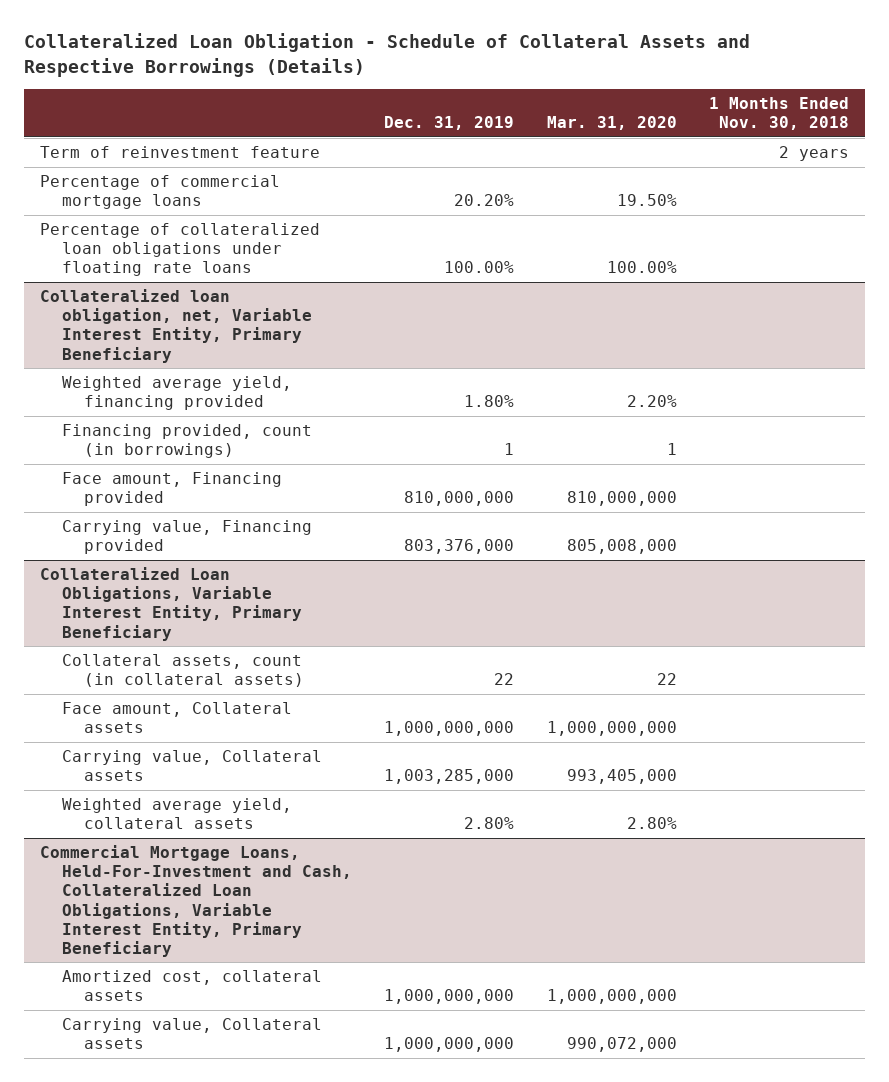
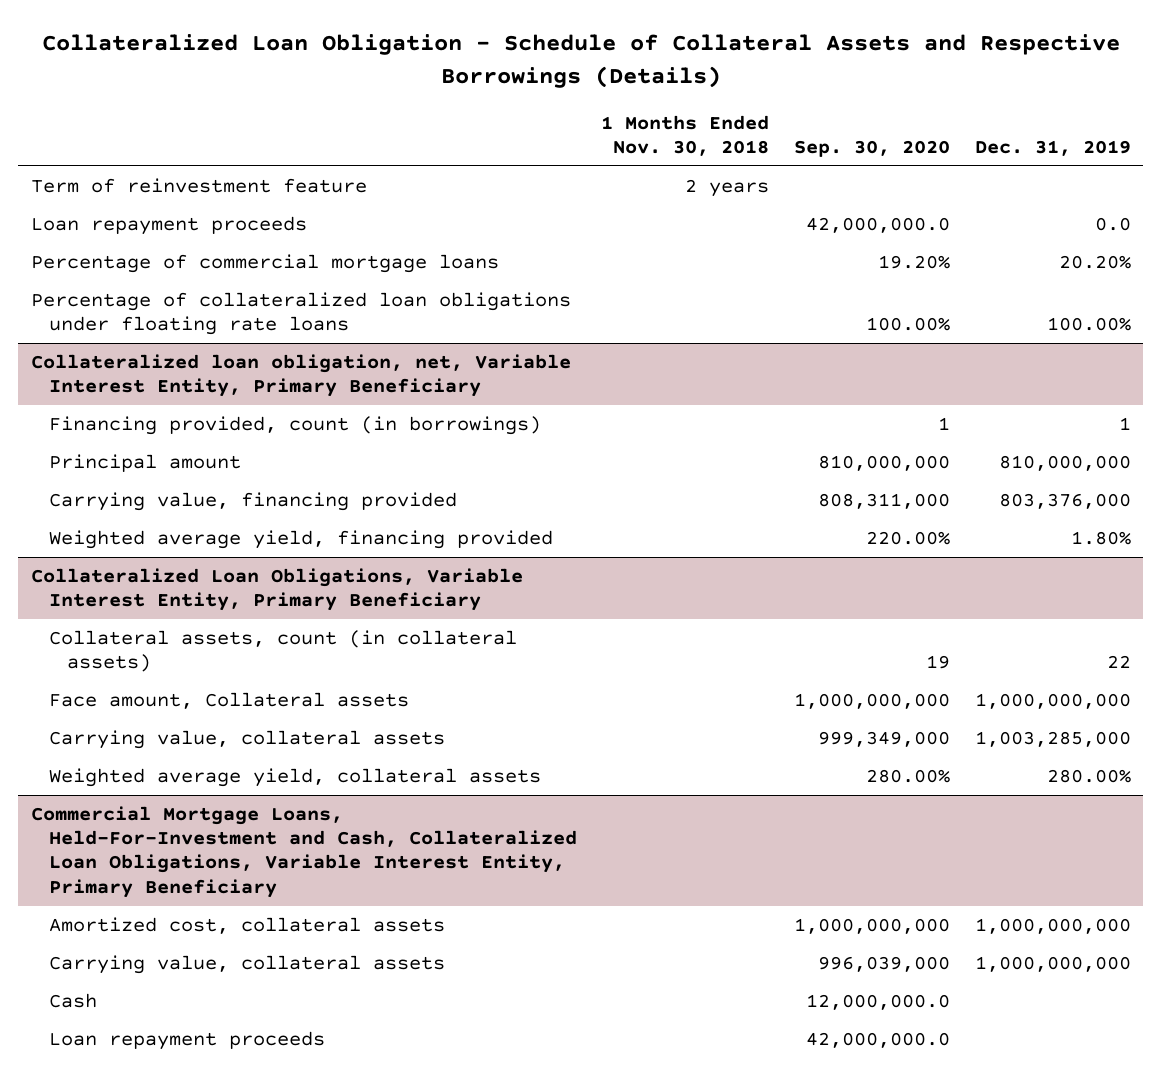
- | Dec. 31, 2019 | Mar. 31, 2020 | 1 Months Ended Nov. 30, 2018
+ | 1 Months Ended Nov. 30, 2018 | Sep. 30, 2020 | Dec. 31, 2019
+ Loan repayment proceeds | | 42,000,000.0 | 0.0
@ Collateralized loan obligation, net, Variable Interest Entity, Primary Beneficiary
- Face amount, Financing provided | 810,000,000 | 810,000,000 |
- Carrying value, Financing provided | 803,376,000 | 805,008,000 |
+ Principal amount | | 810,000,000 | 810,000,000
+ Carrying value, financing provided | | 808,311,000 | 803,376,000
moved down: Weighted average yield, financing provided | | 220.00% | 1.80%
@ Collateralized Loan Obligations, Variable Interest Entity, Primary Beneficiary
- Carrying value, Collateral assets | 1,003,285,000 | 993,405,000 |
- Weighted average yield, collateral assets | 2.80% | 2.80% |
+ Carrying value, collateral assets | | 999,349,000 | 1,003,285,000
+ Weighted average yield, collateral assets | | 280.00% | 280.00%
@ Commercial Mortgage Loans, Held-For-Investment and Cash, Collateralized Loan Obligations, Variable Interest Entity, Primary Beneficiary
- Carrying value, Collateral assets | 1,000,000,000 | 990,072,000 |
+ Carrying value, collateral assets | | 996,039,000 | 1,000,000,000
+ Cash | | 12,000,000.0 |
+ Loan repayment proceeds | | 42,000,000.0 |

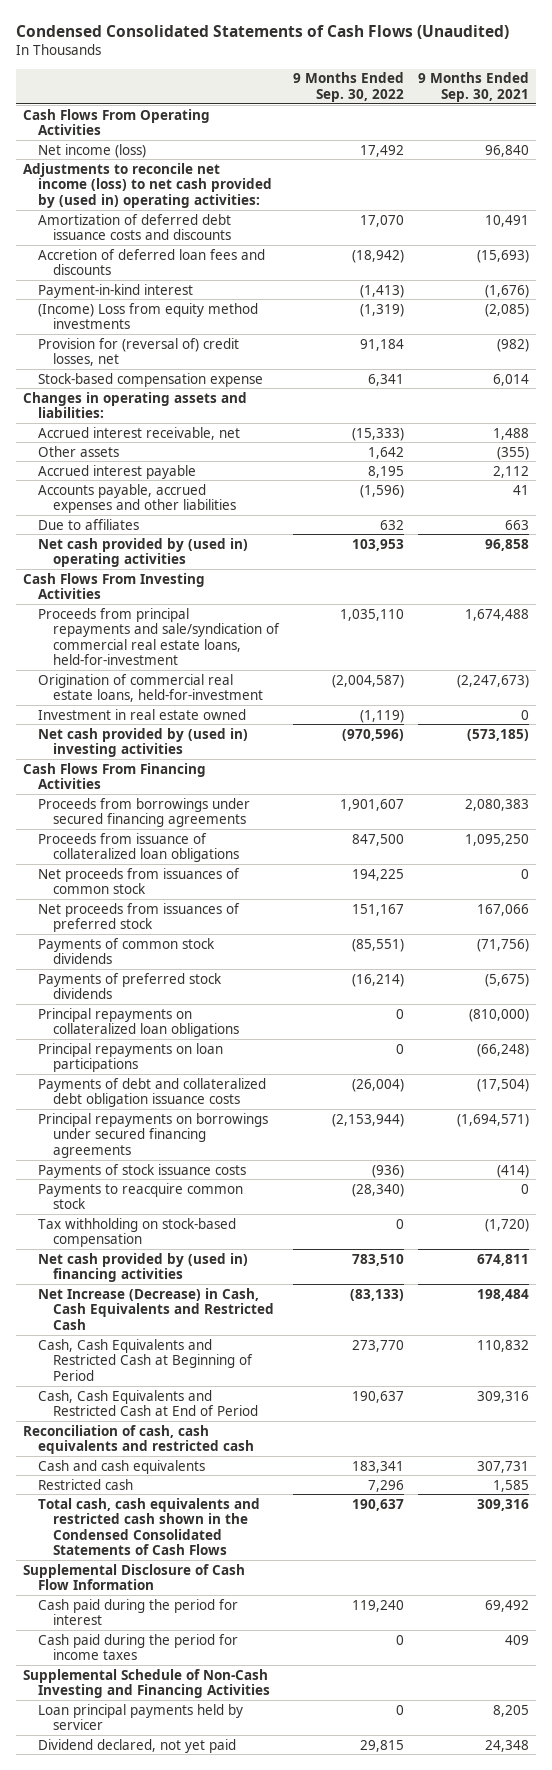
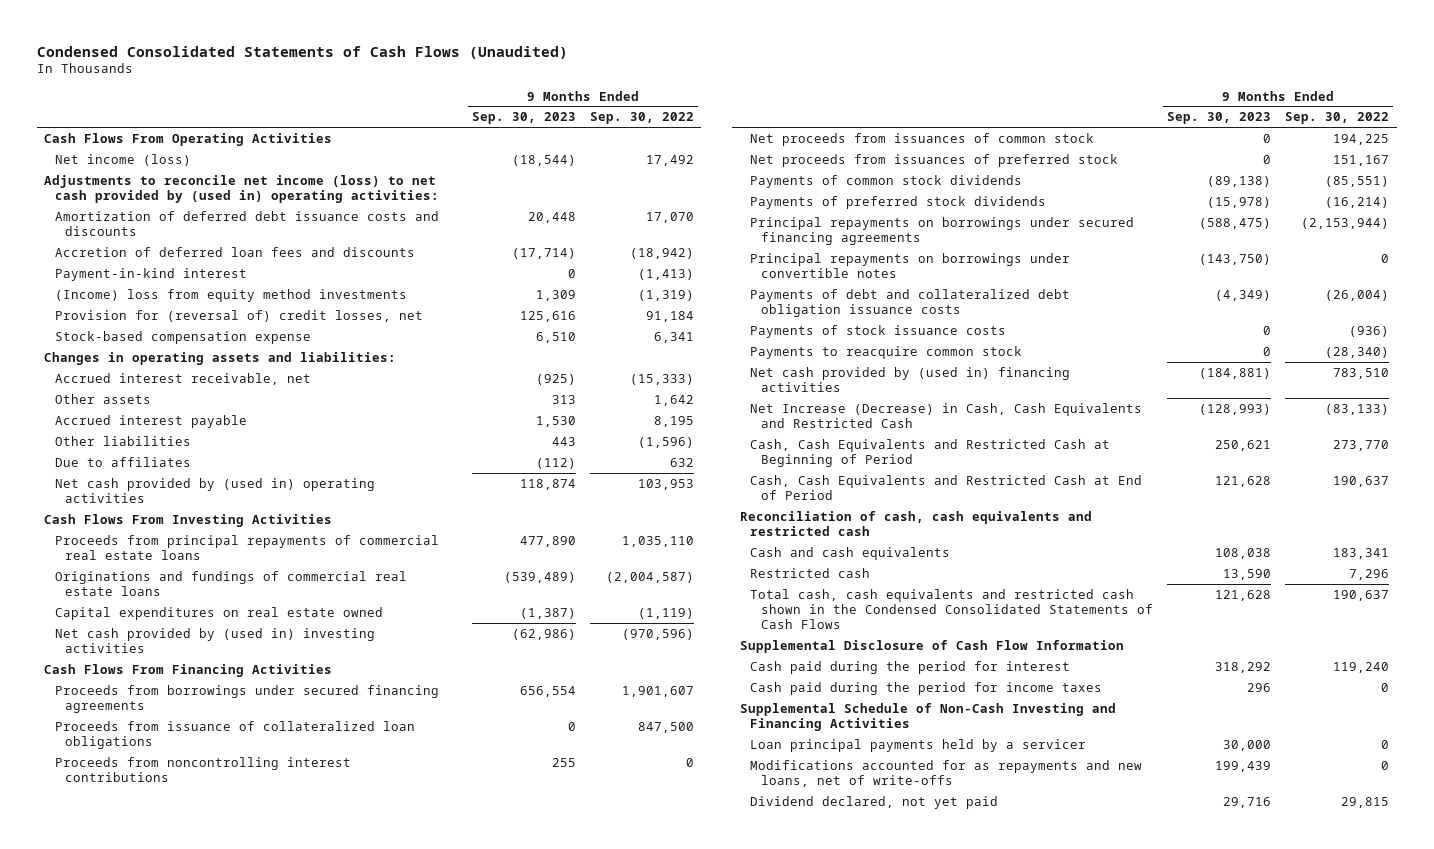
- | 9 Months Ended Sep. 30, 2022 | 9 Months Ended Sep. 30, 2021
+ | 9 Months Ended Sep. 30, 2023 | 9 Months Ended Sep. 30, 2022
- (Income) Loss from equity method investments | (1,319) | (2,085)
+ (Income) loss from equity method investments | 1,309 | (1,319)
- Accounts payable, accrued expenses and other liabilities | (1,596) | 41
+ Other liabilities | 443 | (1,596)
- Proceeds from principal repayments and sale/syndication of commercial real estate loans, held-for-investment | 1,035,110 | 1,674,488
- Origination of commercial real estate loans, held-for-investment | (2,004,587) | (2,247,673)
- Investment in real estate owned | (1,119) | 0
+ Proceeds from principal repayments of commercial real estate loans | 477,890 | 1,035,110
+ Originations and fundings of commercial real estate loans | (539,489) | (2,004,587)
+ Capital expenditures on real estate owned | (1,387) | (1,119)
+ Proceeds from noncontrolling interest contributions | 255 | 0
- Principal repayments on collateralized loan obligations | 0 | (810,000)
- Principal repayments on loan participations | 0 | (66,248)
+ Principal repayments on borrowings under convertible notes | (143,750) | 0
moved down: Payments of debt and collateralized debt obligation issuance costs | (4,349) | (26,004)
- Tax withholding on stock-based compensation | 0 | (1,720)
- Loan principal payments held by servicer | 0 | 8,205
+ Loan principal payments held by a servicer | 30,000 | 0
+ Modifications accounted for as repayments and new loans, net of write-offs | 199,439 | 0

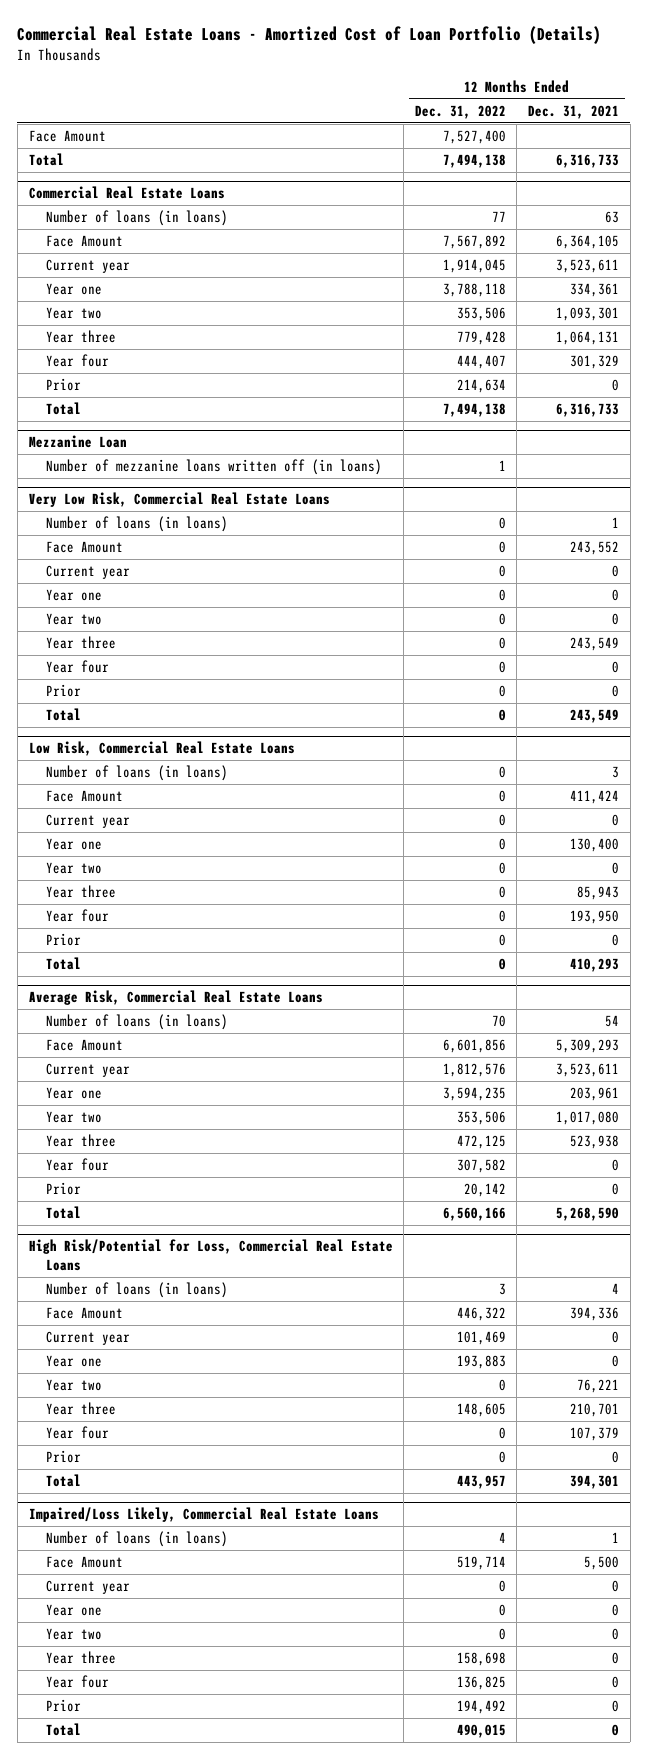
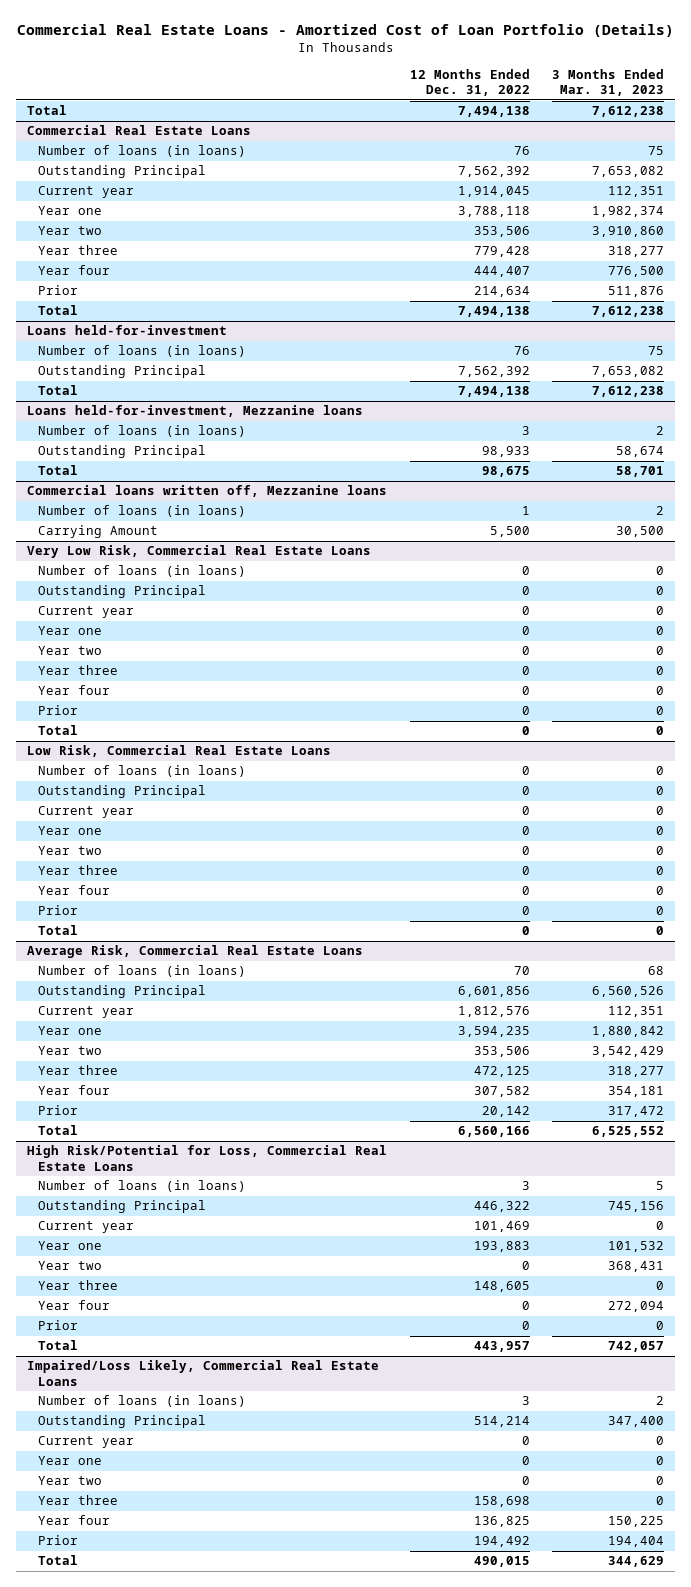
- | 12 Months Ended Dec. 31, 2022 | 12 Months Ended Dec. 31, 2021
+ | 12 Months Ended Dec. 31, 2022 | 3 Months Ended Mar. 31, 2023
- Face Amount | 7,527,400 |
@ Commercial Real Estate Loans
- Number of loans (in loans) | 77 | 63
- Face Amount | 7,567,892 | 6,364,105
+ Number of loans (in loans) | 76 | 75
+ Outstanding Principal | 7,562,392 | 7,653,082
- Mezzanine Loan
- Number of mezzanine loans written off (in loans) | 1 |
+ Loans held-for-investment
+ Number of loans (in loans) | 76 | 75
+ Outstanding Principal | 7,562,392 | 7,653,082
+ Total | 7,494,138 | 7,612,238
+ Loans held-for-investment, Mezzanine loans
+ Number of loans (in loans) | 3 | 2
+ Outstanding Principal | 98,933 | 58,674
+ Total | 98,675 | 58,701
+ Commercial loans written off, Mezzanine loans
+ Number of loans (in loans) | 1 | 2
+ Carrying Amount | 5,500 | 30,500
@ Very Low Risk, Commercial Real Estate Loans
- Face Amount | 0 | 243,552
+ Outstanding Principal | 0 | 0
@ Low Risk, Commercial Real Estate Loans
- Face Amount | 0 | 411,424
+ Outstanding Principal | 0 | 0
@ Average Risk, Commercial Real Estate Loans
- Face Amount | 6,601,856 | 5,309,293
+ Outstanding Principal | 6,601,856 | 6,560,526
@ High Risk/Potential for Loss, Commercial Real Estate Loans
- Face Amount | 446,322 | 394,336
+ Outstanding Principal | 446,322 | 745,156
@ Impaired/Loss Likely, Commercial Real Estate Loans
- Number of loans (in loans) | 4 | 1
- Face Amount | 519,714 | 5,500
+ Number of loans (in loans) | 3 | 2
+ Outstanding Principal | 514,214 | 347,400

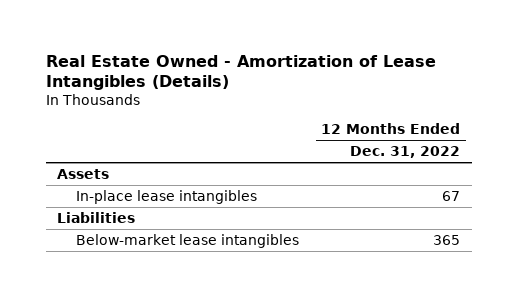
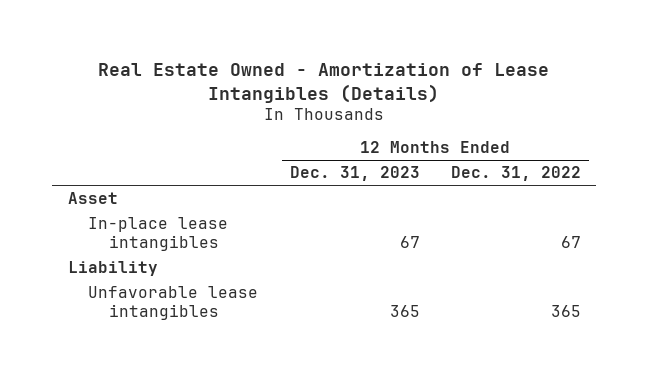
- | 12 Months Ended Dec. 31, 2022
+ | 12 Months Ended Dec. 31, 2023 | 12 Months Ended Dec. 31, 2022
- Assets
+ Asset
- Liabilities
- Below-market lease intangibles | 365
+ Liability
+ Unfavorable lease intangibles | 365 | 365

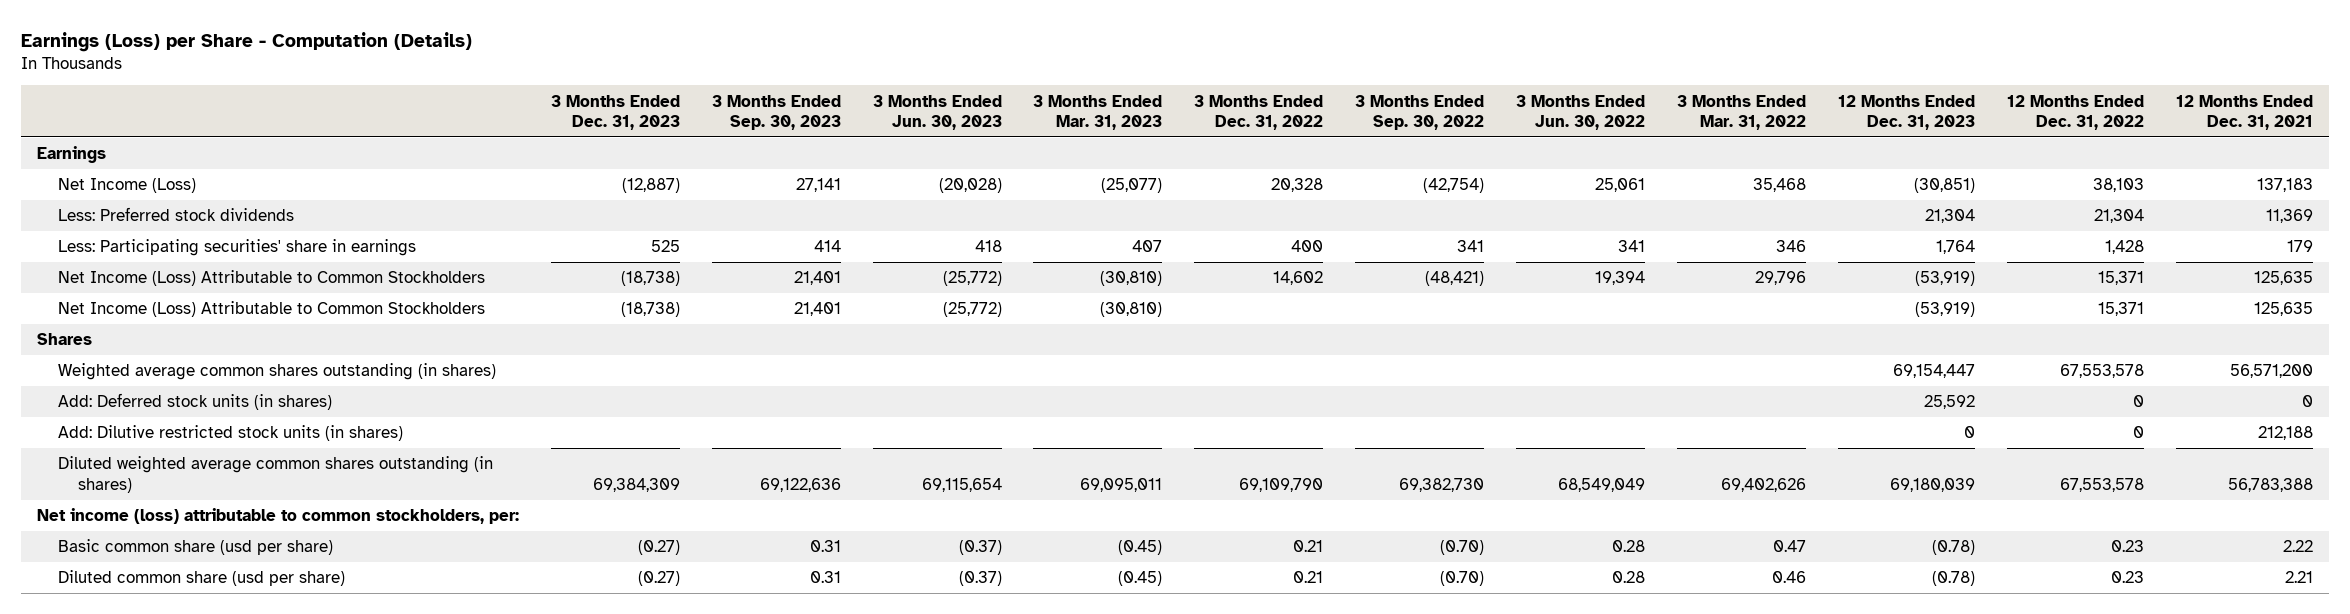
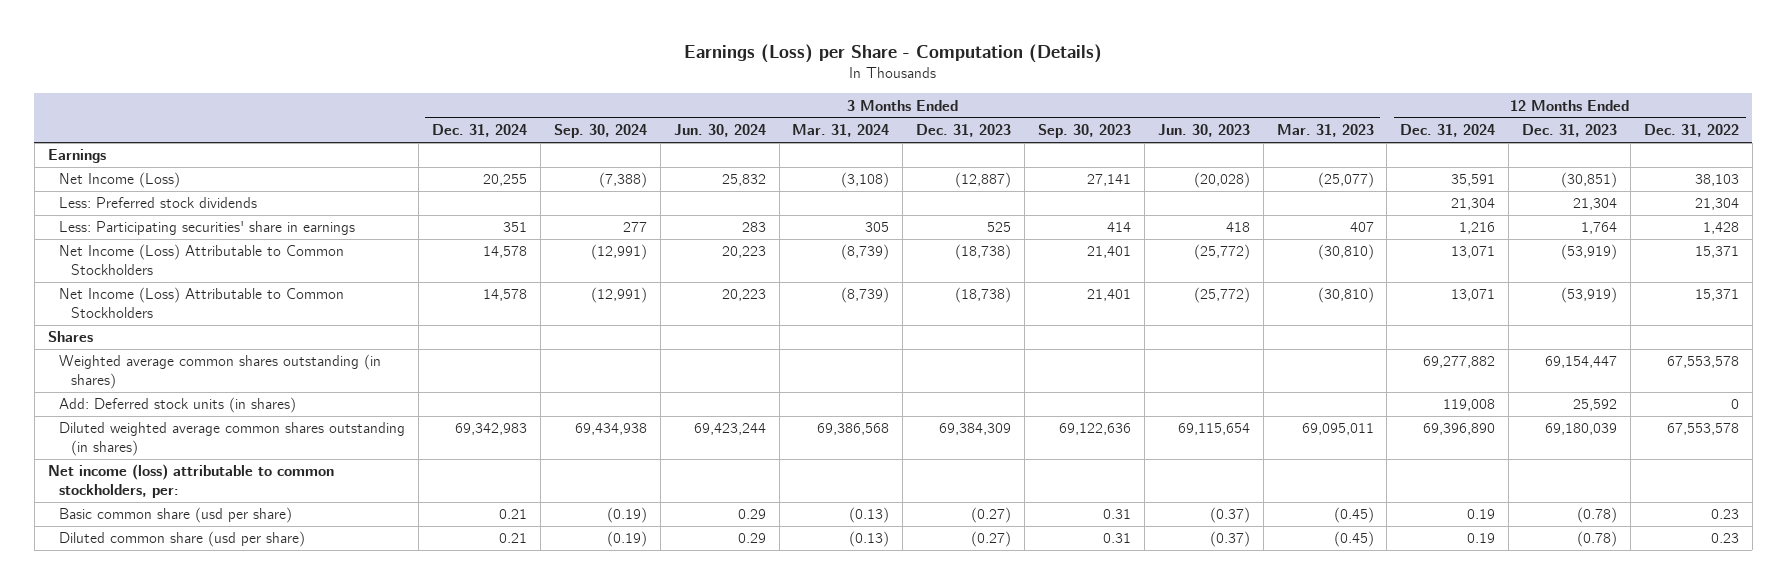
- | 3 Months Ended Dec. 31, 2023 | 3 Months Ended Sep. 30, 2023 | 3 Months Ended Jun. 30, 2023 | 3 Months Ended Mar. 31, 2023 | 3 Months Ended Dec. 31, 2022 | 3 Months Ended Sep. 30, 2022 | 3 Months Ended Jun. 30, 2022 | 3 Months Ended Mar. 31, 2022 | 12 Months Ended Dec. 31, 2023 | 12 Months Ended Dec. 31, 2022 | 12 Months Ended Dec. 31, 2021
+ | 3 Months Ended Dec. 31, 2024 | 3 Months Ended Sep. 30, 2024 | 3 Months Ended Jun. 30, 2024 | 3 Months Ended Mar. 31, 2024 | 3 Months Ended Dec. 31, 2023 | 3 Months Ended Sep. 30, 2023 | 3 Months Ended Jun. 30, 2023 | 3 Months Ended Mar. 31, 2023 | 12 Months Ended Dec. 31, 2024 | 12 Months Ended Dec. 31, 2023 | 12 Months Ended Dec. 31, 2022
- Add: Dilutive restricted stock units (in shares) | | | | | | | | | 0 | 0 | 212,188

